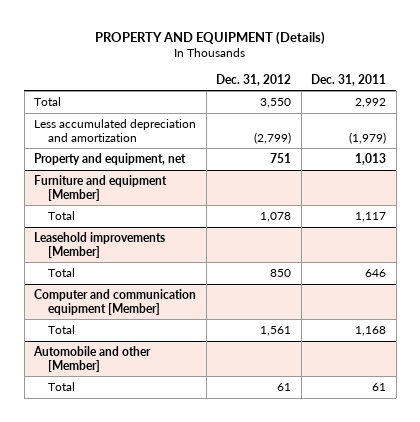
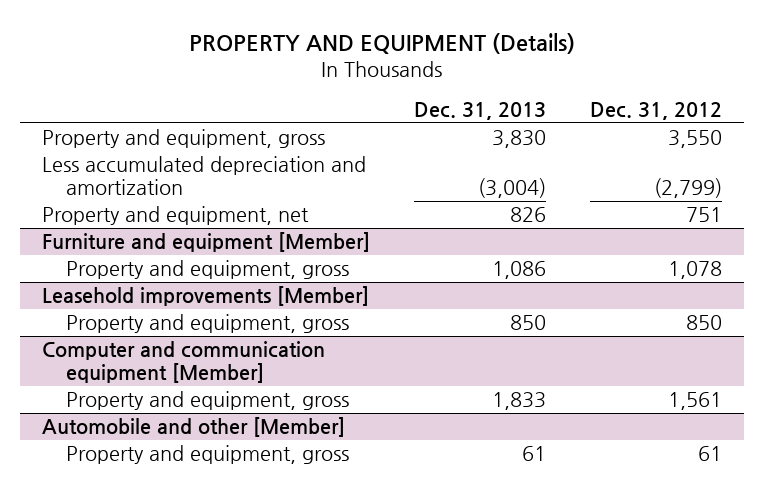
- | Dec. 31, 2012 | Dec. 31, 2011
+ | Dec. 31, 2013 | Dec. 31, 2012
- Total | 3,550 | 2,992
+ Property and equipment, gross | 3,830 | 3,550
@ Furniture and equipment [Member]
- Total | 1,078 | 1,117
+ Property and equipment, gross | 1,086 | 1,078
@ Leasehold improvements [Member]
- Total | 850 | 646
+ Property and equipment, gross | 850 | 850
@ Computer and communication equipment [Member]
- Total | 1,561 | 1,168
+ Property and equipment, gross | 1,833 | 1,561
@ Automobile and other [Member]
- Total | 61 | 61
+ Property and equipment, gross | 61 | 61

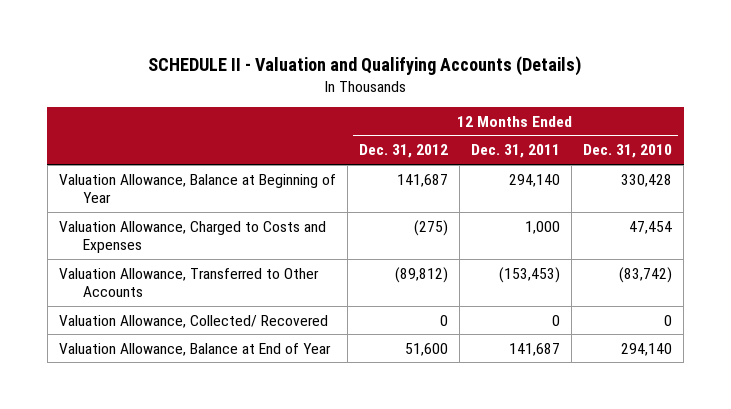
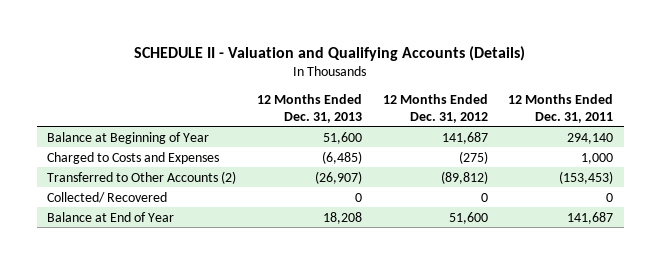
- | 12 Months Ended Dec. 31, 2012 | 12 Months Ended Dec. 31, 2011 | 12 Months Ended Dec. 31, 2010
+ | 12 Months Ended Dec. 31, 2013 | 12 Months Ended Dec. 31, 2012 | 12 Months Ended Dec. 31, 2011
- Valuation Allowance, Balance at Beginning of Year | 141,687 | 294,140 | 330,428
- Valuation Allowance, Charged to Costs and Expenses | (275) | 1,000 | 47,454
- Valuation Allowance, Transferred to Other Accounts | (89,812) | (153,453) | (83,742)
- Valuation Allowance, Collected/ Recovered | 0 | 0 | 0
- Valuation Allowance, Balance at End of Year | 51,600 | 141,687 | 294,140
+ Balance at Beginning of Year | 51,600 | 141,687 | 294,140
+ Charged to Costs and Expenses | (6,485) | (275) | 1,000
+ Transferred to Other Accounts (2) | (26,907) | (89,812) | (153,453)
+ Collected/ Recovered | 0 | 0 | 0
+ Balance at End of Year | 18,208 | 51,600 | 141,687

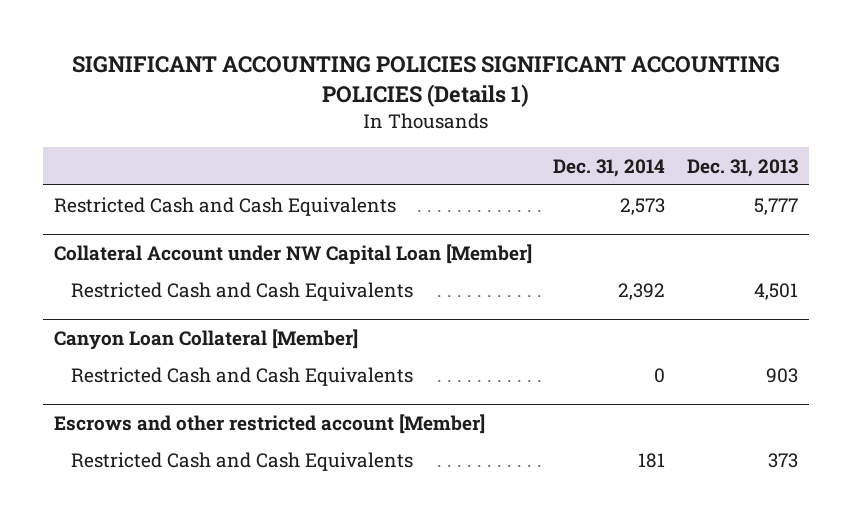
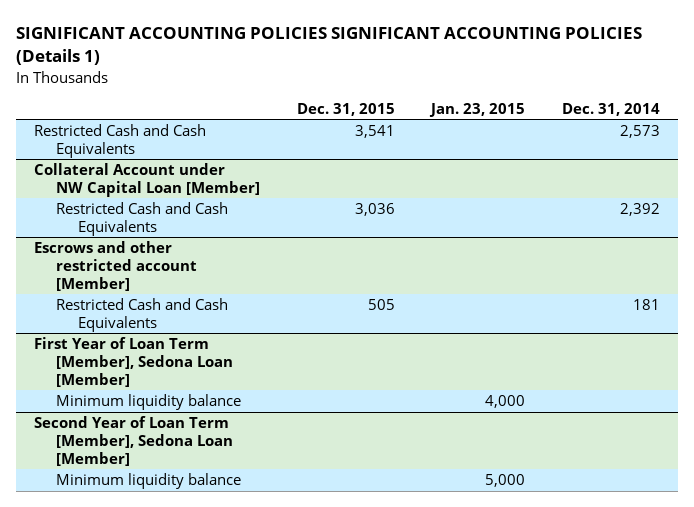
- | Dec. 31, 2014 | Dec. 31, 2013
+ | Dec. 31, 2015 | Jan. 23, 2015 | Dec. 31, 2014
- Canyon Loan Collateral [Member]
- Restricted Cash and Cash Equivalents | 0 | 903
+ First Year of Loan Term [Member], Sedona Loan [Member]
+ Minimum liquidity balance | | 4,000 |
+ Second Year of Loan Term [Member], Sedona Loan [Member]
+ Minimum liquidity balance | | 5,000 |

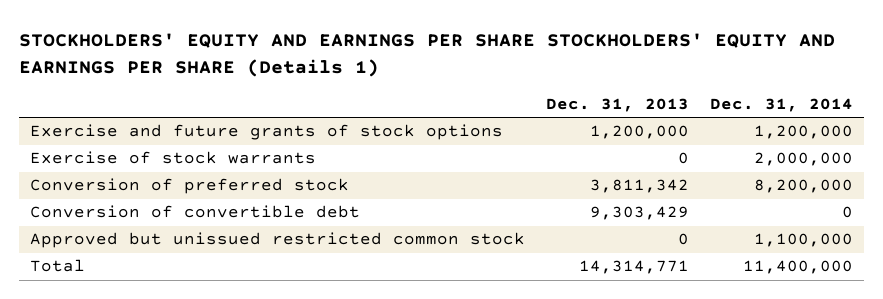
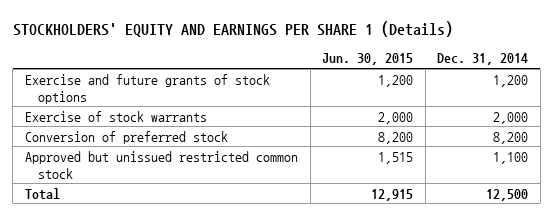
- STOCKHOLDERS' EQUITY AND EARNINGS PER SHARE STOCKHOLDERS' EQUITY AND EARNINGS PER SHARE (Details 1)
+ STOCKHOLDERS' EQUITY AND EARNINGS PER SHARE 1 (Details)
- | Dec. 31, 2013 | Dec. 31, 2014
+ | Jun. 30, 2015 | Dec. 31, 2014
- Exercise and future grants of stock options | 1,200,000 | 1,200,000
- Exercise of stock warrants | 0 | 2,000,000
- Conversion of preferred stock | 3,811,342 | 8,200,000
- Conversion of convertible debt | 9,303,429 | 0
- Approved but unissued restricted common stock | 0 | 1,100,000
- Total | 14,314,771 | 11,400,000
+ Exercise and future grants of stock options | 1,200 | 1,200
+ Exercise of stock warrants | 2,000 | 2,000
+ Conversion of preferred stock | 8,200 | 8,200
+ Approved but unissued restricted common stock | 1,515 | 1,100
+ Total | 12,915 | 12,500

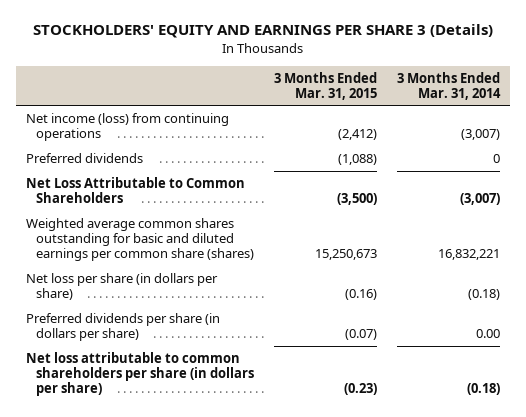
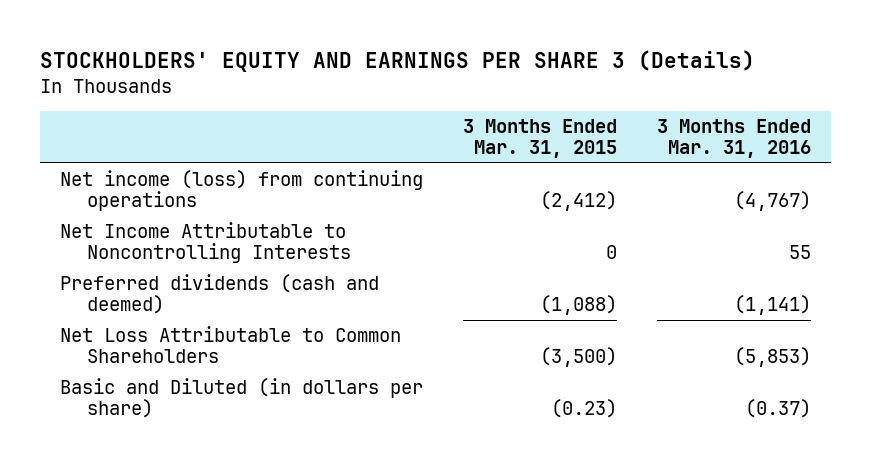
- | 3 Months Ended Mar. 31, 2015 | 3 Months Ended Mar. 31, 2014
+ | 3 Months Ended Mar. 31, 2015 | 3 Months Ended Mar. 31, 2016
- Preferred dividends | (1,088) | 0
+ Net Income Attributable to Noncontrolling Interests | 0 | 55
+ Preferred dividends (cash and deemed) | (1,088) | (1,141)
- Weighted average common shares outstanding for basic and diluted earnings per common share (shares) | 15,250,673 | 16,832,221
- Net loss per share (in dollars per share) | (0.16) | (0.18)
- Preferred dividends per share (in dollars per share) | (0.07) | 0.00
- Net loss attributable to common shareholders per share (in dollars per share) | (0.23) | (0.18)
+ Basic and Diluted (in dollars per share) | (0.23) | (0.37)

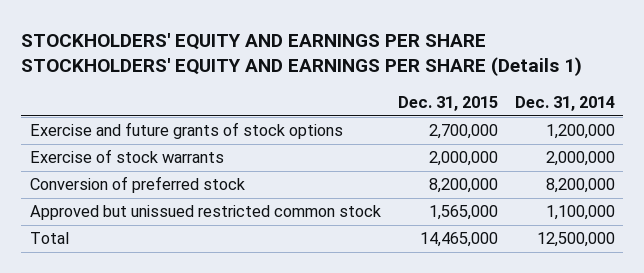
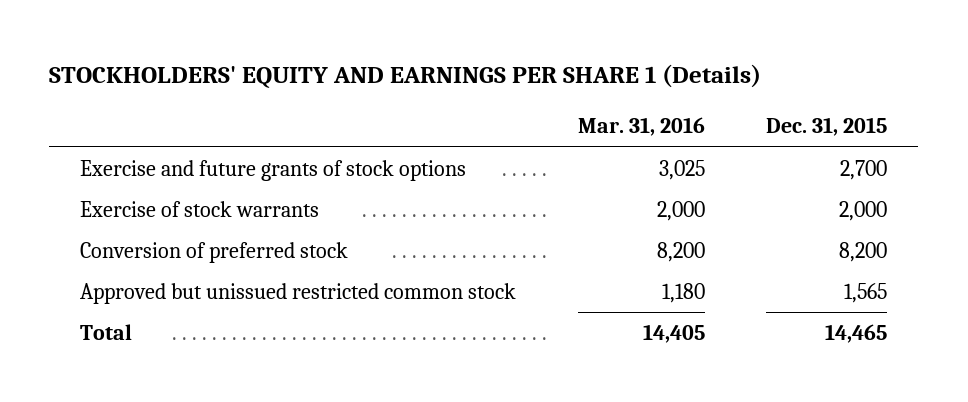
- STOCKHOLDERS' EQUITY AND EARNINGS PER SHARE STOCKHOLDERS' EQUITY AND EARNINGS PER SHARE (Details 1)
+ STOCKHOLDERS' EQUITY AND EARNINGS PER SHARE 1 (Details)
- | Dec. 31, 2015 | Dec. 31, 2014
+ | Mar. 31, 2016 | Dec. 31, 2015
- Exercise and future grants of stock options | 2,700,000 | 1,200,000
- Exercise of stock warrants | 2,000,000 | 2,000,000
- Conversion of preferred stock | 8,200,000 | 8,200,000
- Approved but unissued restricted common stock | 1,565,000 | 1,100,000
- Total | 14,465,000 | 12,500,000
+ Exercise and future grants of stock options | 3,025 | 2,700
+ Exercise of stock warrants | 2,000 | 2,000
+ Conversion of preferred stock | 8,200 | 8,200
+ Approved but unissued restricted common stock | 1,180 | 1,565
+ Total | 14,405 | 14,465

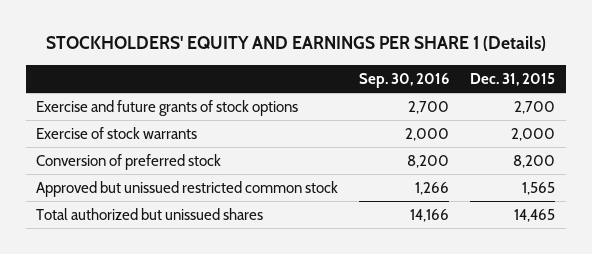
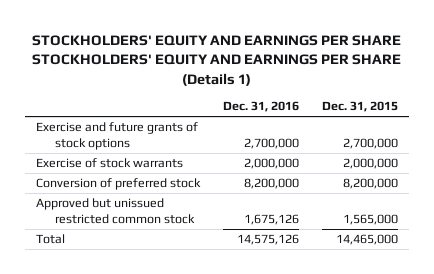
- STOCKHOLDERS' EQUITY AND EARNINGS PER SHARE 1 (Details)
+ STOCKHOLDERS' EQUITY AND EARNINGS PER SHARE STOCKHOLDERS' EQUITY AND EARNINGS PER SHARE (Details 1)
- | Sep. 30, 2016 | Dec. 31, 2015
+ | Dec. 31, 2016 | Dec. 31, 2015
- Exercise and future grants of stock options | 2,700 | 2,700
- Exercise of stock warrants | 2,000 | 2,000
- Conversion of preferred stock | 8,200 | 8,200
- Approved but unissued restricted common stock | 1,266 | 1,565
- Total authorized but unissued shares | 14,166 | 14,465
+ Exercise and future grants of stock options | 2,700,000 | 2,700,000
+ Exercise of stock warrants | 2,000,000 | 2,000,000
+ Conversion of preferred stock | 8,200,000 | 8,200,000
+ Approved but unissued restricted common stock | 1,675,126 | 1,565,000
+ Total | 14,575,126 | 14,465,000

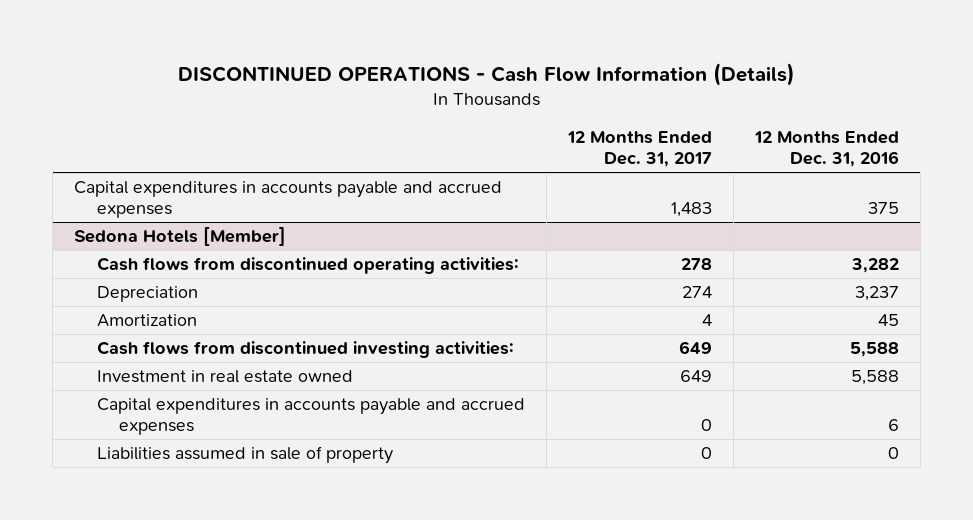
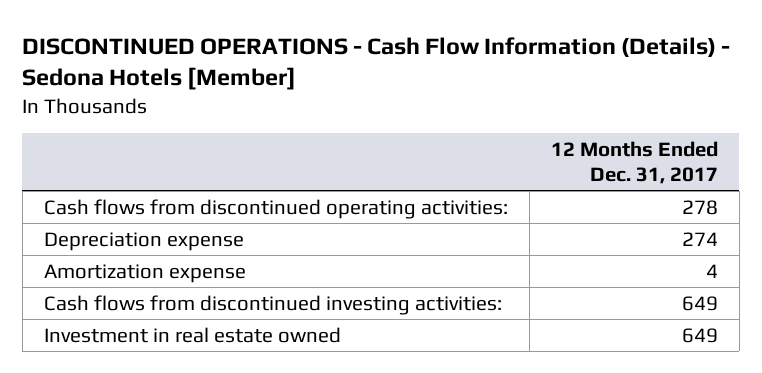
- DISCONTINUED OPERATIONS - Cash Flow Information (Details)
+ DISCONTINUED OPERATIONS - Cash Flow Information (Details) - Sedona Hotels [Member]
- | 12 Months Ended Dec. 31, 2017 | 12 Months Ended Dec. 31, 2016
+ | 12 Months Ended Dec. 31, 2017
- Capital expenditures in accounts payable and accrued expenses | 1,483 | 375
- Sedona Hotels [Member]
- Depreciation | 274 | 3,237
- Amortization | 4 | 45
+ Depreciation expense | 274
+ Amortization expense | 4
- Capital expenditures in accounts payable and accrued expenses | 0 | 6
- Liabilities assumed in sale of property | 0 | 0

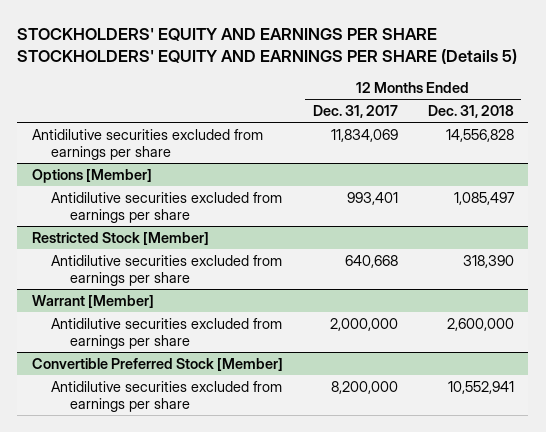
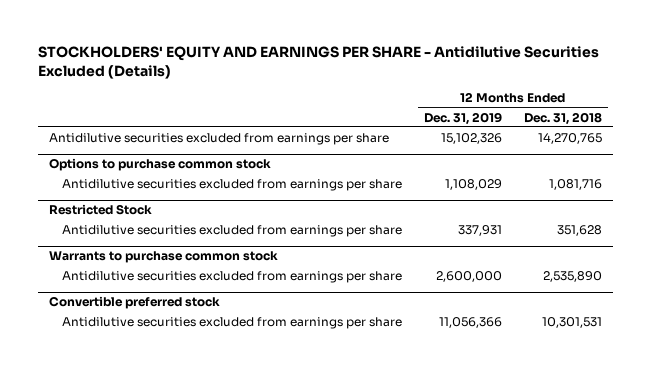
- STOCKHOLDERS' EQUITY AND EARNINGS PER SHARE STOCKHOLDERS' EQUITY AND EARNINGS PER SHARE (Details 5)
+ STOCKHOLDERS' EQUITY AND EARNINGS PER SHARE - Antidilutive Securities Excluded (Details)
- | 12 Months Ended Dec. 31, 2017 | 12 Months Ended Dec. 31, 2018
+ | 12 Months Ended Dec. 31, 2019 | 12 Months Ended Dec. 31, 2018
- Antidilutive securities excluded from earnings per share | 11,834,069 | 14,556,828
- Options [Member]
- Antidilutive securities excluded from earnings per share | 993,401 | 1,085,497
- Restricted Stock [Member]
- Antidilutive securities excluded from earnings per share | 640,668 | 318,390
- Warrant [Member]
- Antidilutive securities excluded from earnings per share | 2,000,000 | 2,600,000
- Convertible Preferred Stock [Member]
- Antidilutive securities excluded from earnings per share | 8,200,000 | 10,552,941
+ Antidilutive securities excluded from earnings per share | 15,102,326 | 14,270,765
+ Options to purchase common stock
+ Antidilutive securities excluded from earnings per share | 1,108,029 | 1,081,716
+ Restricted Stock
+ Antidilutive securities excluded from earnings per share | 337,931 | 351,628
+ Warrants to purchase common stock
+ Antidilutive securities excluded from earnings per share | 2,600,000 | 2,535,890
+ Convertible preferred stock
+ Antidilutive securities excluded from earnings per share | 11,056,366 | 10,301,531

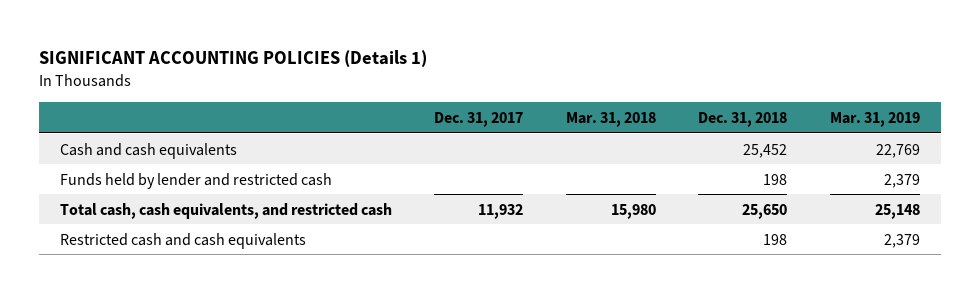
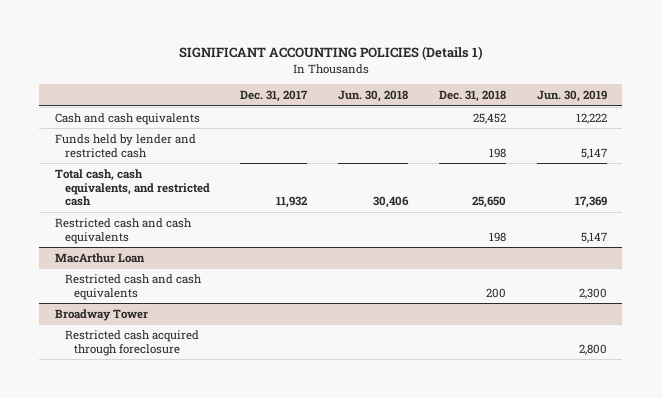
- | Dec. 31, 2017 | Mar. 31, 2018 | Dec. 31, 2018 | Mar. 31, 2019
+ | Dec. 31, 2017 | Jun. 30, 2018 | Dec. 31, 2018 | Jun. 30, 2019
+ MacArthur Loan
+ Restricted cash and cash equivalents | | | 200 | 2,300
+ Broadway Tower
+ Restricted cash acquired through foreclosure | | | | 2,800

